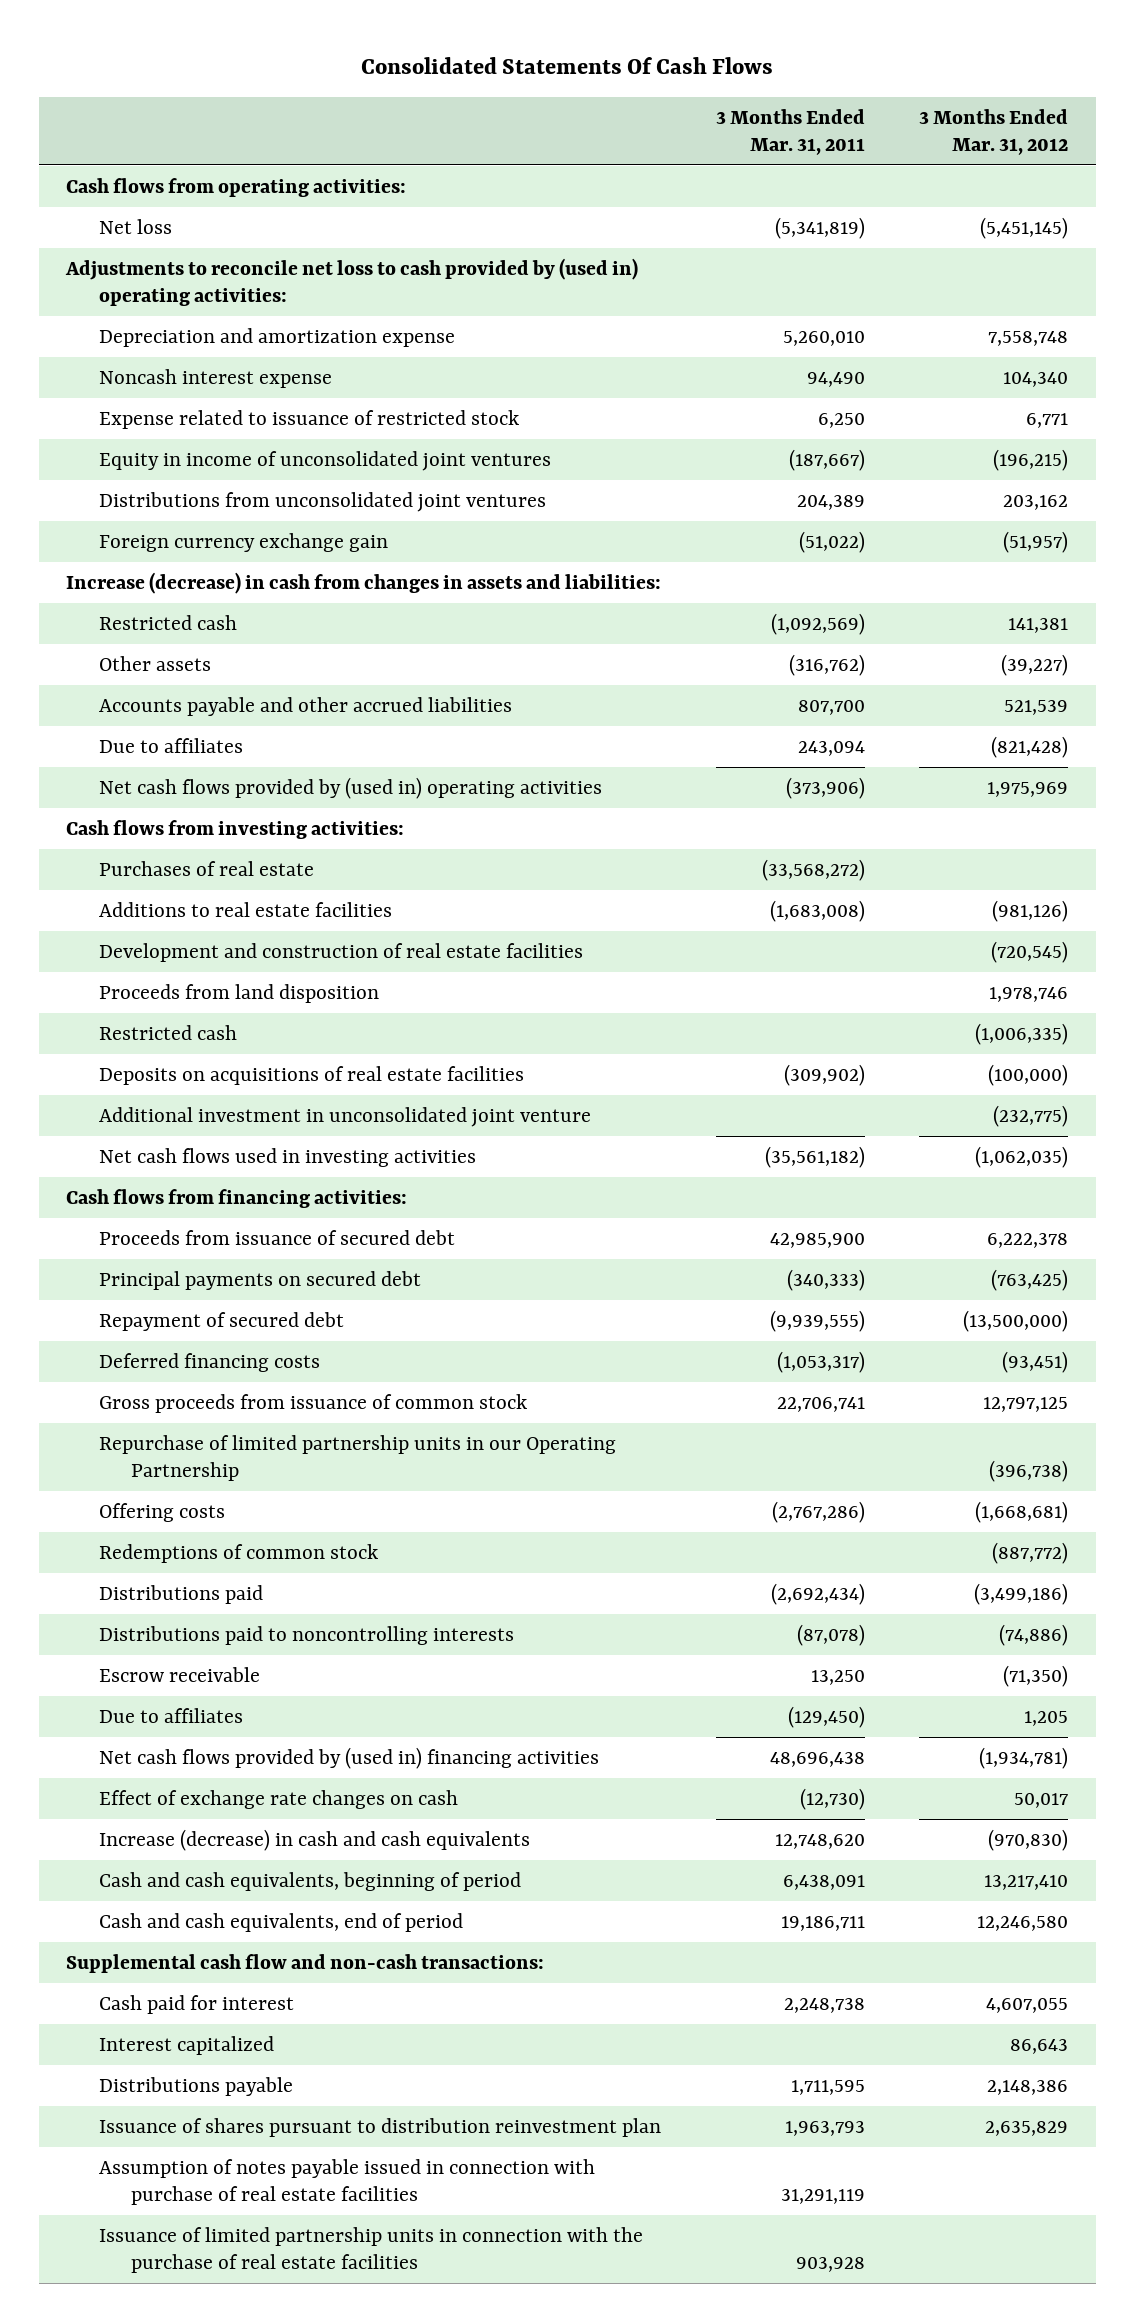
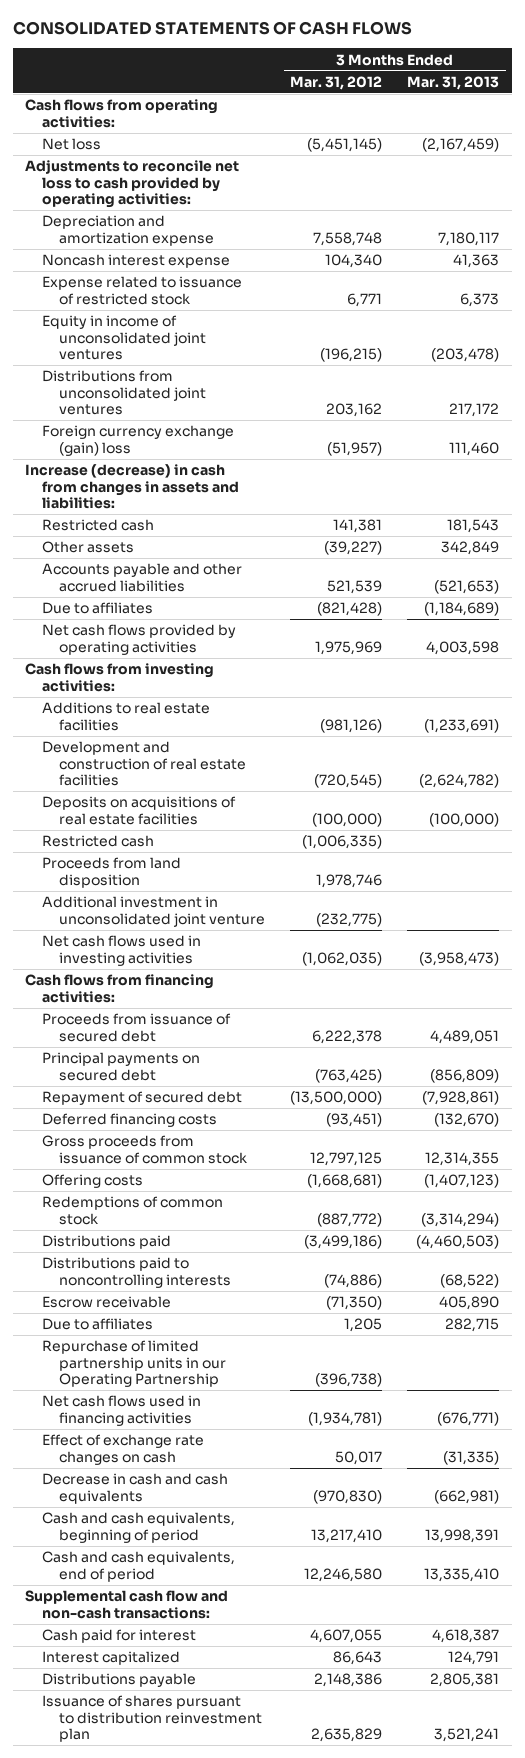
- Consolidated Statements Of Cash Flows
+ CONSOLIDATED STATEMENTS OF CASH FLOWS
- | 3 Months Ended Mar. 31, 2011 | 3 Months Ended Mar. 31, 2012
+ | 3 Months Ended Mar. 31, 2012 | 3 Months Ended Mar. 31, 2013
- Adjustments to reconcile net loss to cash provided by (used in) operating activities:
+ Adjustments to reconcile net loss to cash provided by operating activities:
- Foreign currency exchange gain | (51,022) | (51,957)
+ Foreign currency exchange (gain) loss | (51,957) | 111,460
- Net cash flows provided by (used in) operating activities | (373,906) | 1,975,969
+ Net cash flows provided by operating activities | 1,975,969 | 4,003,598
- Purchases of real estate | (33,568,272) |
moved down: Restricted cash | (1,006,335) |
moved down: Proceeds from land disposition | 1,978,746 |
- Net cash flows provided by (used in) financing activities | 48,696,438 | (1,934,781)
moved down: Repurchase of limited partnership units in our Operating Partnership | (396,738) |
+ Net cash flows used in financing activities | (1,934,781) | (676,771)
- Increase (decrease) in cash and cash equivalents | 12,748,620 | (970,830)
+ Decrease in cash and cash equivalents | (970,830) | (662,981)
- Assumption of notes payable issued in connection with purchase of real estate facilities | 31,291,119 |
- Issuance of limited partnership units in connection with the purchase of real estate facilities | 903,928 |

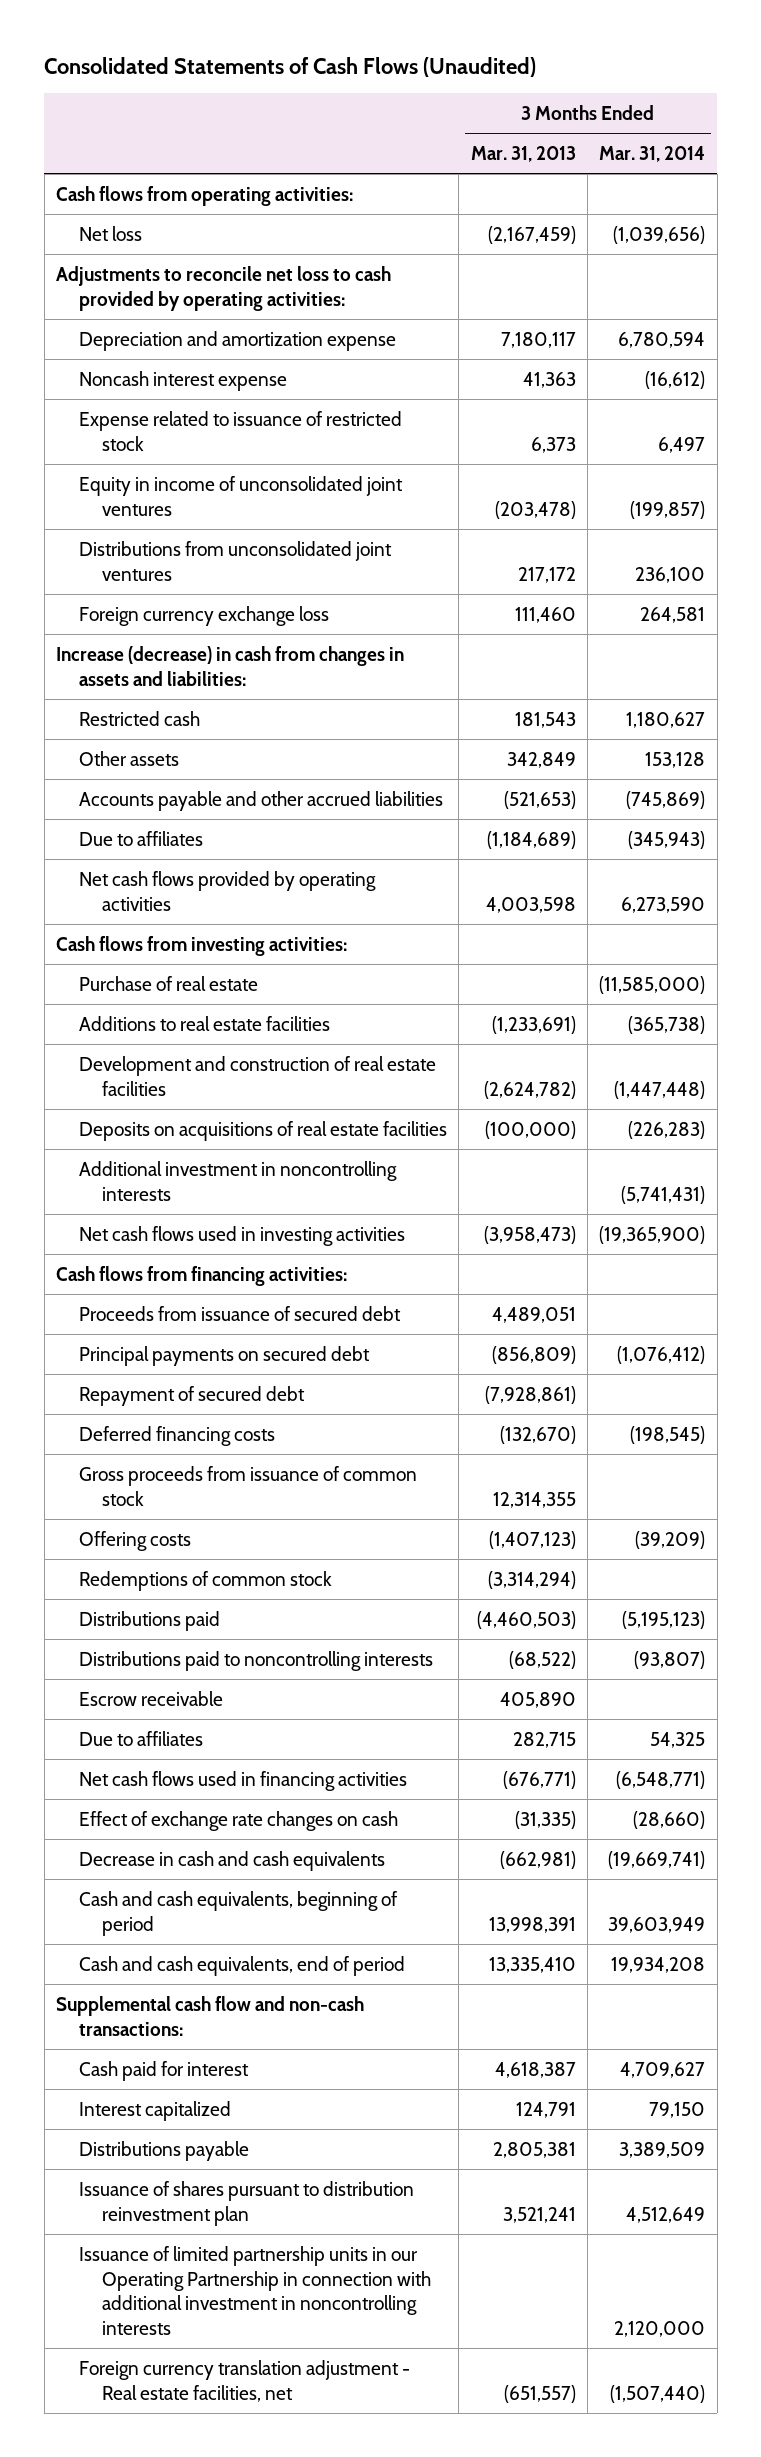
- CONSOLIDATED STATEMENTS OF CASH FLOWS
+ Consolidated Statements of Cash Flows (Unaudited)
- | 3 Months Ended Mar. 31, 2012 | 3 Months Ended Mar. 31, 2013
+ | 3 Months Ended Mar. 31, 2013 | 3 Months Ended Mar. 31, 2014
- Foreign currency exchange (gain) loss | (51,957) | 111,460
+ Foreign currency exchange loss | 111,460 | 264,581
+ Purchase of real estate | | (11,585,000)
- Restricted cash | (1,006,335) |
- Proceeds from land disposition | 1,978,746 |
- Additional investment in unconsolidated joint venture | (232,775) |
+ Additional investment in noncontrolling interests | | (5,741,431)
- Repurchase of limited partnership units in our Operating Partnership | (396,738) |
+ Issuance of limited partnership units in our Operating Partnership in connection with additional investment in noncontrolling interests | | 2,120,000
+ Foreign currency translation adjustment - Real estate facilities, net | (651,557) | (1,507,440)

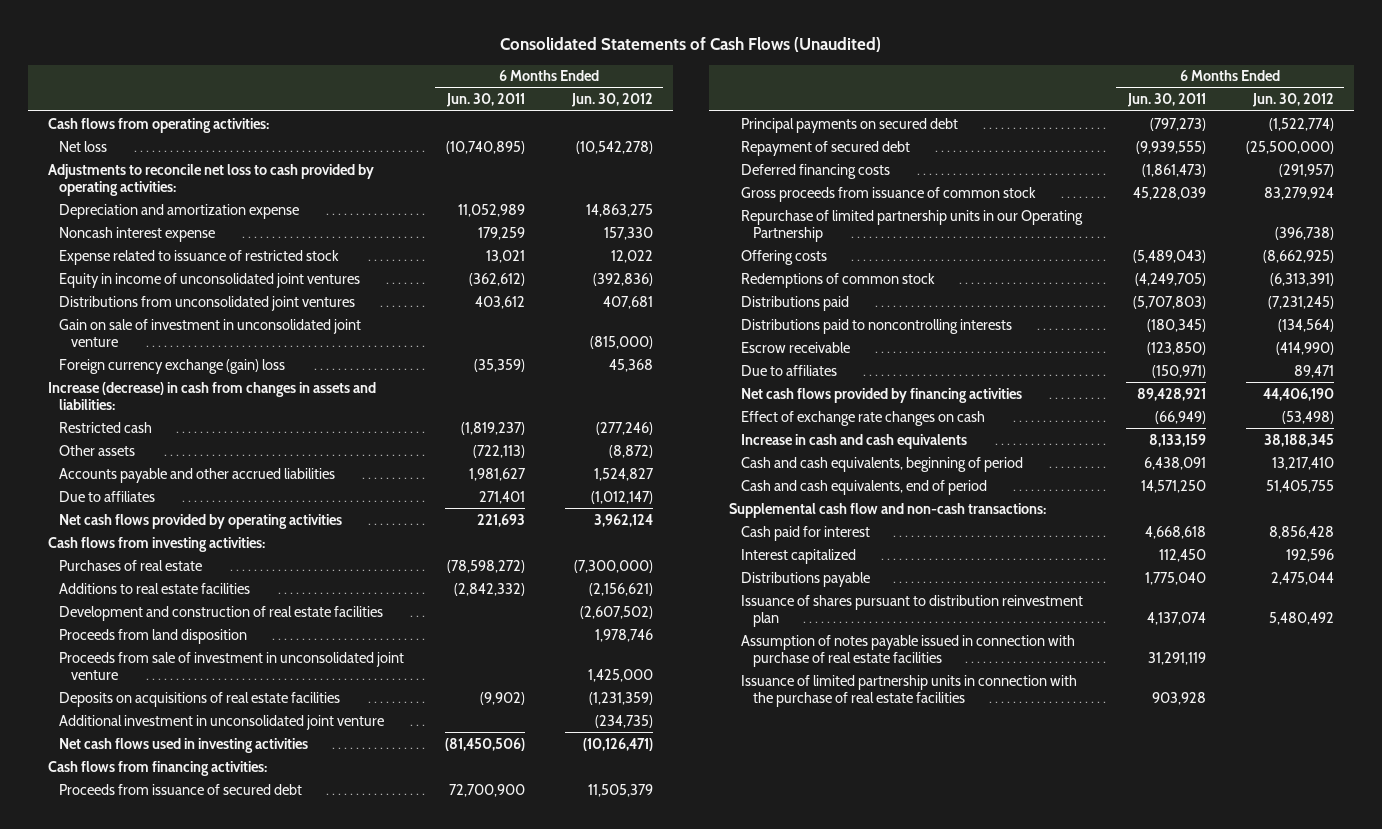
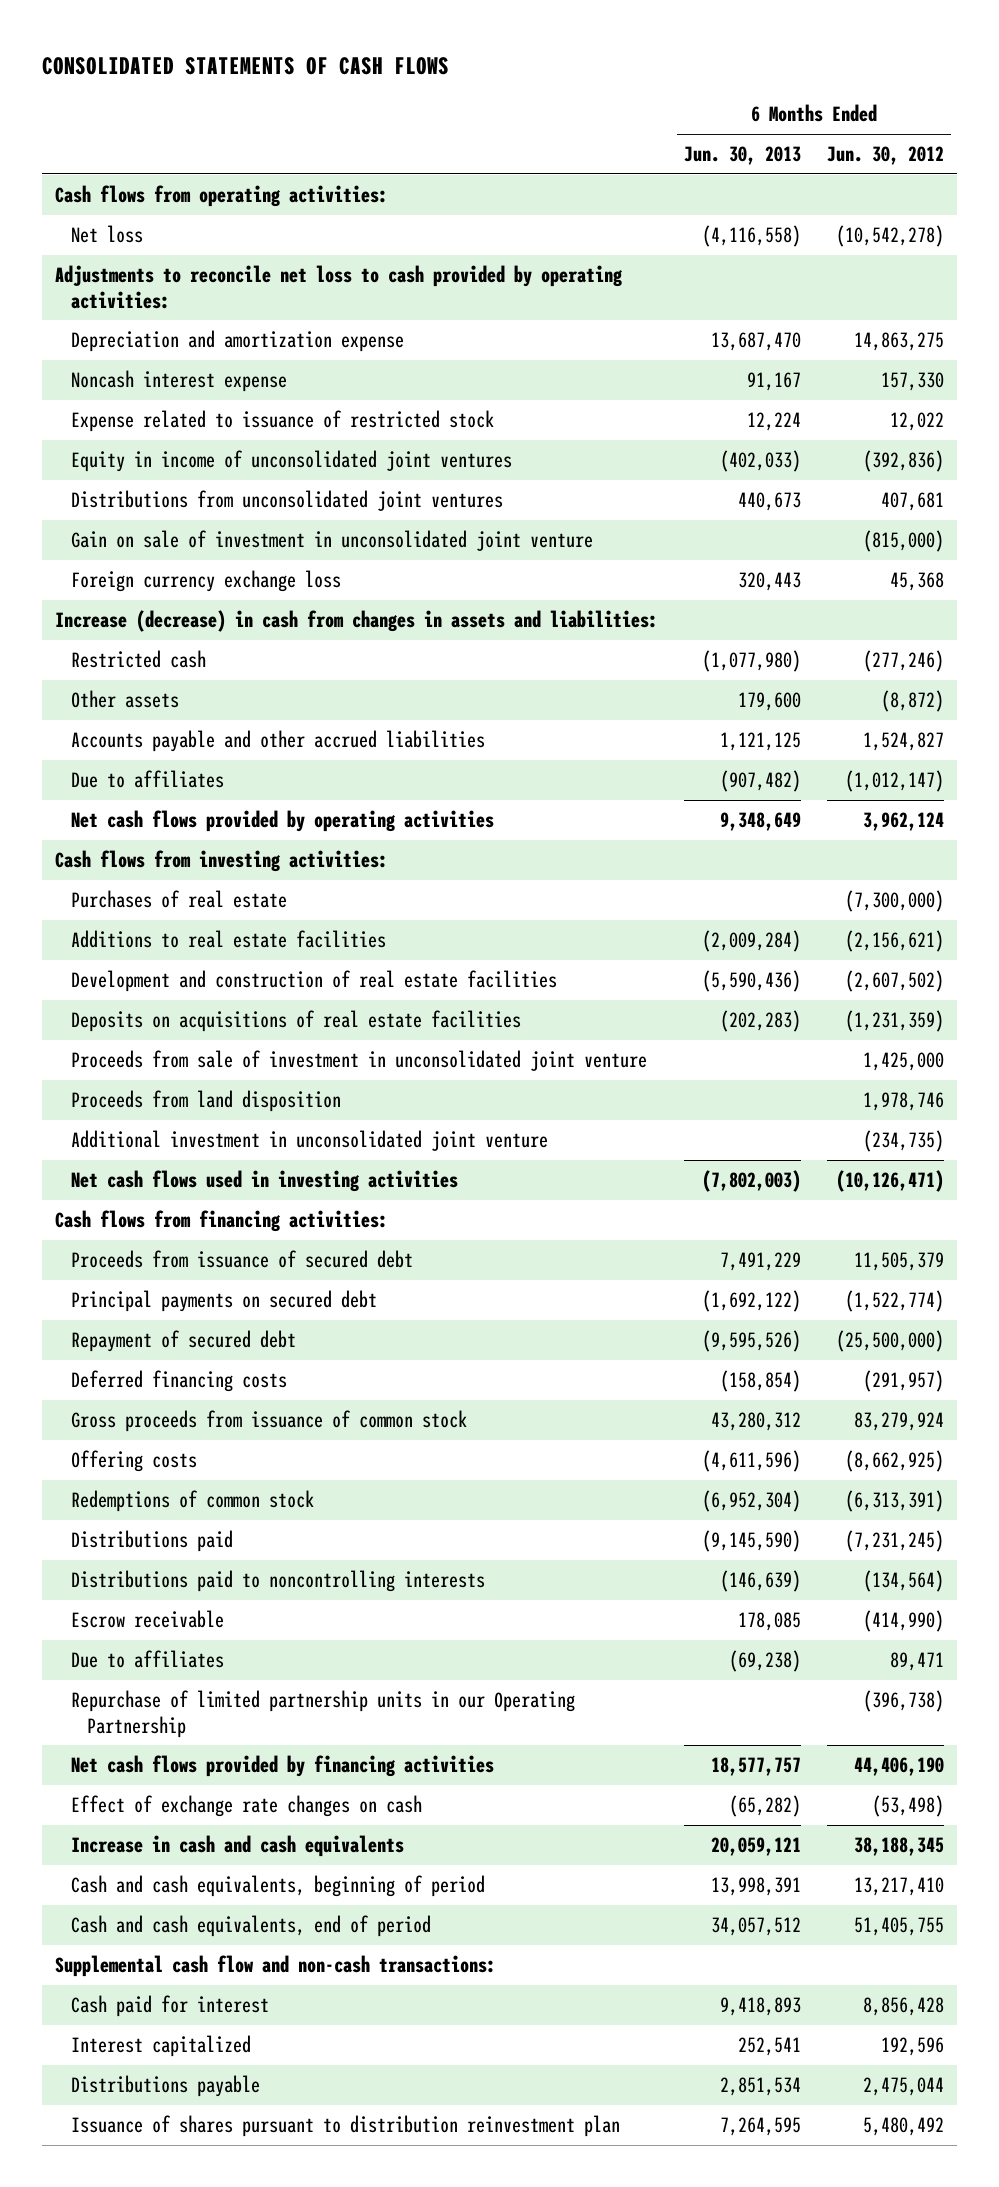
- Consolidated Statements of Cash Flows (Unaudited)
+ CONSOLIDATED STATEMENTS OF CASH FLOWS
- | 6 Months Ended Jun. 30, 2011 | 6 Months Ended Jun. 30, 2012
+ | 6 Months Ended Jun. 30, 2013 | 6 Months Ended Jun. 30, 2012
- Foreign currency exchange (gain) loss | (35,359) | 45,368
+ Foreign currency exchange loss | 320,443 | 45,368
moved down: Proceeds from sale of investment in unconsolidated joint venture | | 1,425,000
moved down: Proceeds from land disposition | | 1,978,746
moved down: Repurchase of limited partnership units in our Operating Partnership | | (396,738)
- Assumption of notes payable issued in connection with purchase of real estate facilities | 31,291,119 |
- Issuance of limited partnership units in connection with the purchase of real estate facilities | 903,928 |

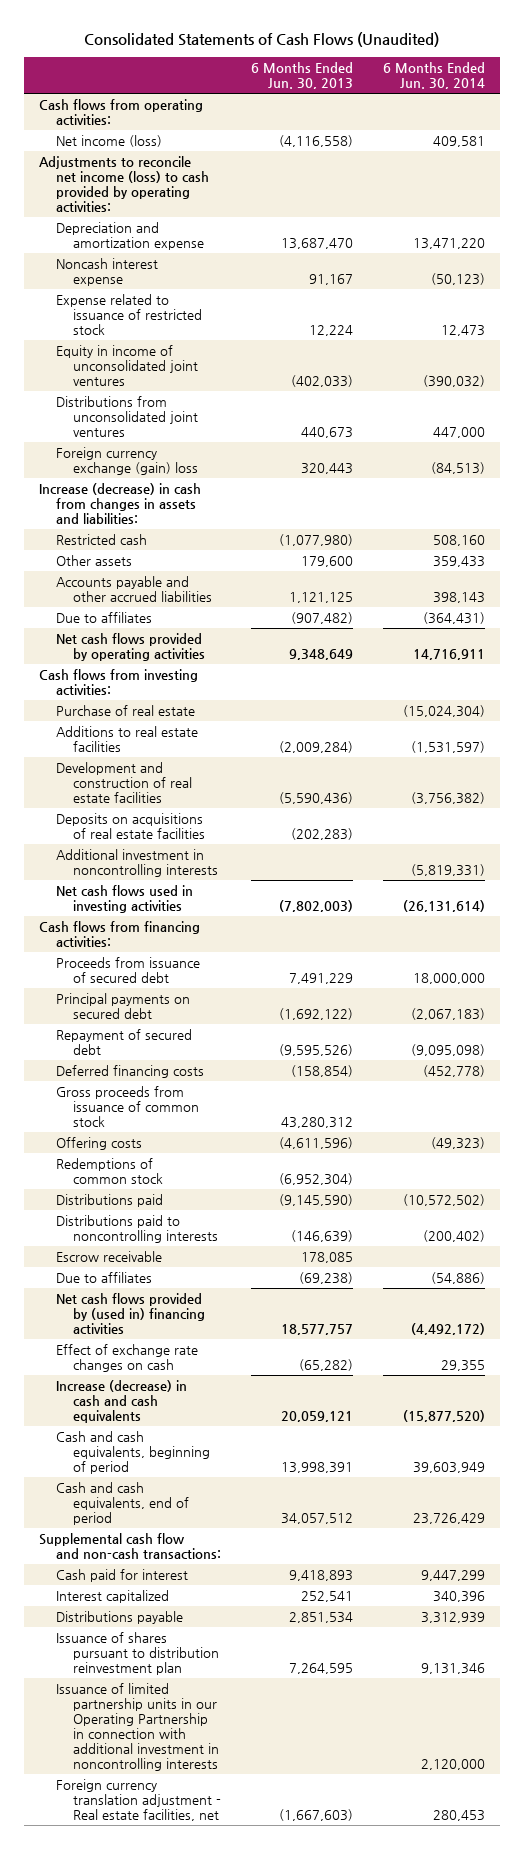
- CONSOLIDATED STATEMENTS OF CASH FLOWS
+ Consolidated Statements of Cash Flows (Unaudited)
- | 6 Months Ended Jun. 30, 2013 | 6 Months Ended Jun. 30, 2012
+ | 6 Months Ended Jun. 30, 2013 | 6 Months Ended Jun. 30, 2014
- Net loss | (4,116,558) | (10,542,278)
- Adjustments to reconcile net loss to cash provided by operating activities:
+ Net income (loss) | (4,116,558) | 409,581
+ Adjustments to reconcile net income (loss) to cash provided by operating activities:
- Gain on sale of investment in unconsolidated joint venture | | (815,000)
- Foreign currency exchange loss | 320,443 | 45,368
+ Foreign currency exchange (gain) loss | 320,443 | (84,513)
- Purchases of real estate | | (7,300,000)
+ Purchase of real estate | | (15,024,304)
- Proceeds from sale of investment in unconsolidated joint venture | | 1,425,000
- Proceeds from land disposition | | 1,978,746
- Additional investment in unconsolidated joint venture | | (234,735)
+ Additional investment in noncontrolling interests | | (5,819,331)
- Repurchase of limited partnership units in our Operating Partnership | | (396,738)
- Net cash flows provided by financing activities | 18,577,757 | 44,406,190
+ Net cash flows provided by (used in) financing activities | 18,577,757 | (4,492,172)
- Increase in cash and cash equivalents | 20,059,121 | 38,188,345
+ Increase (decrease) in cash and cash equivalents | 20,059,121 | (15,877,520)
+ Issuance of limited partnership units in our Operating Partnership in connection with additional investment in noncontrolling interests | | 2,120,000
+ Foreign currency translation adjustment - Real estate facilities, net | (1,667,603) | 280,453

